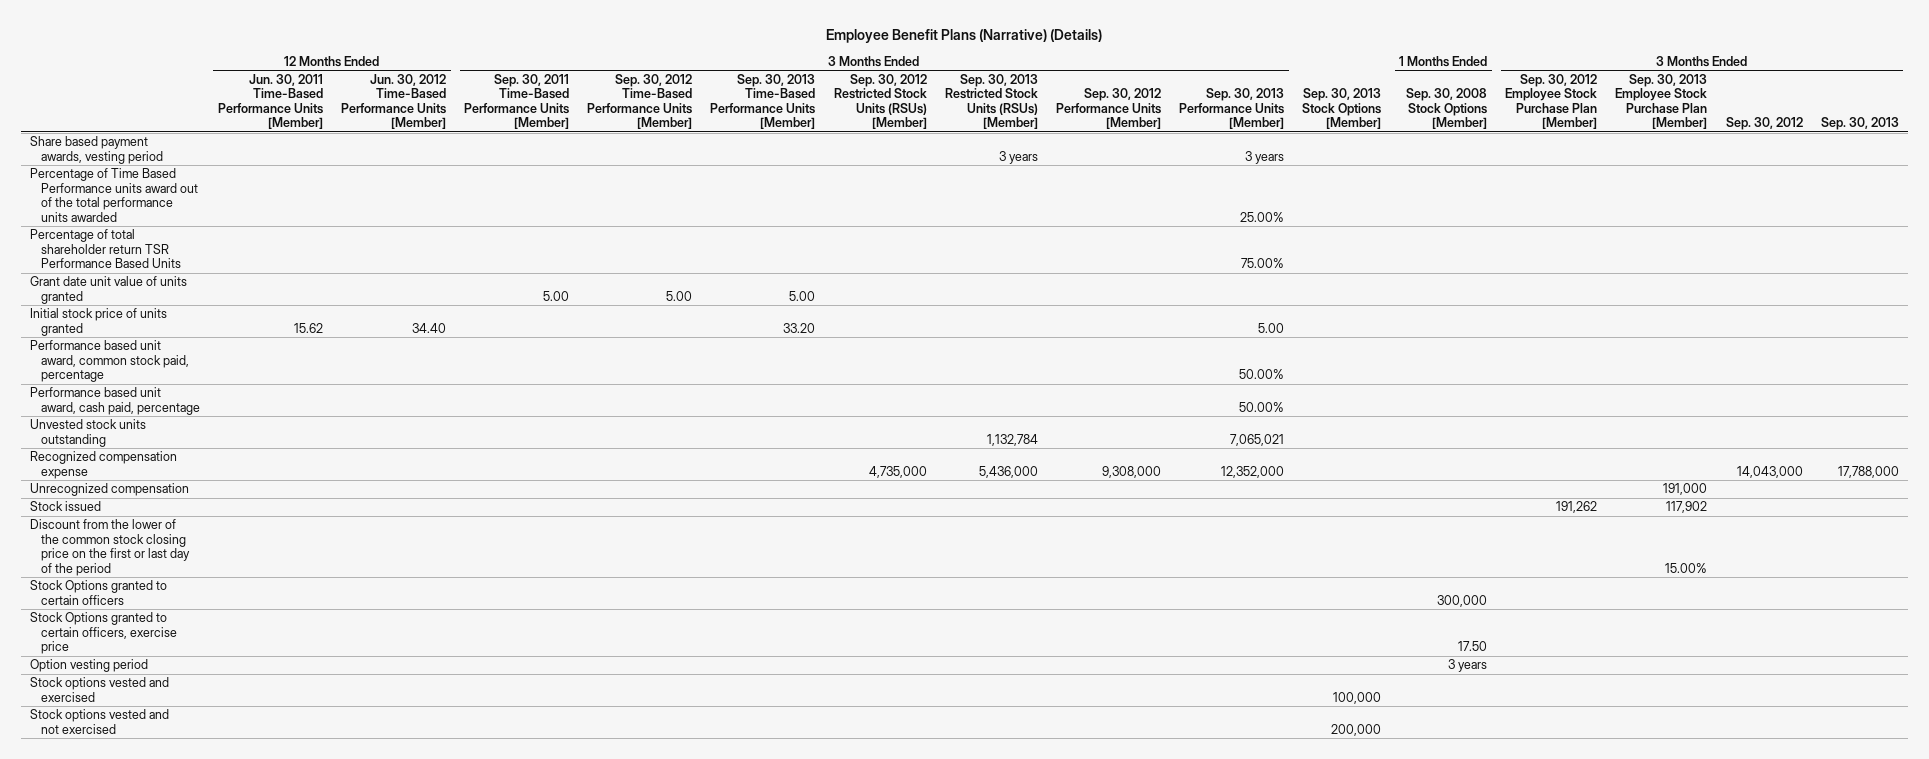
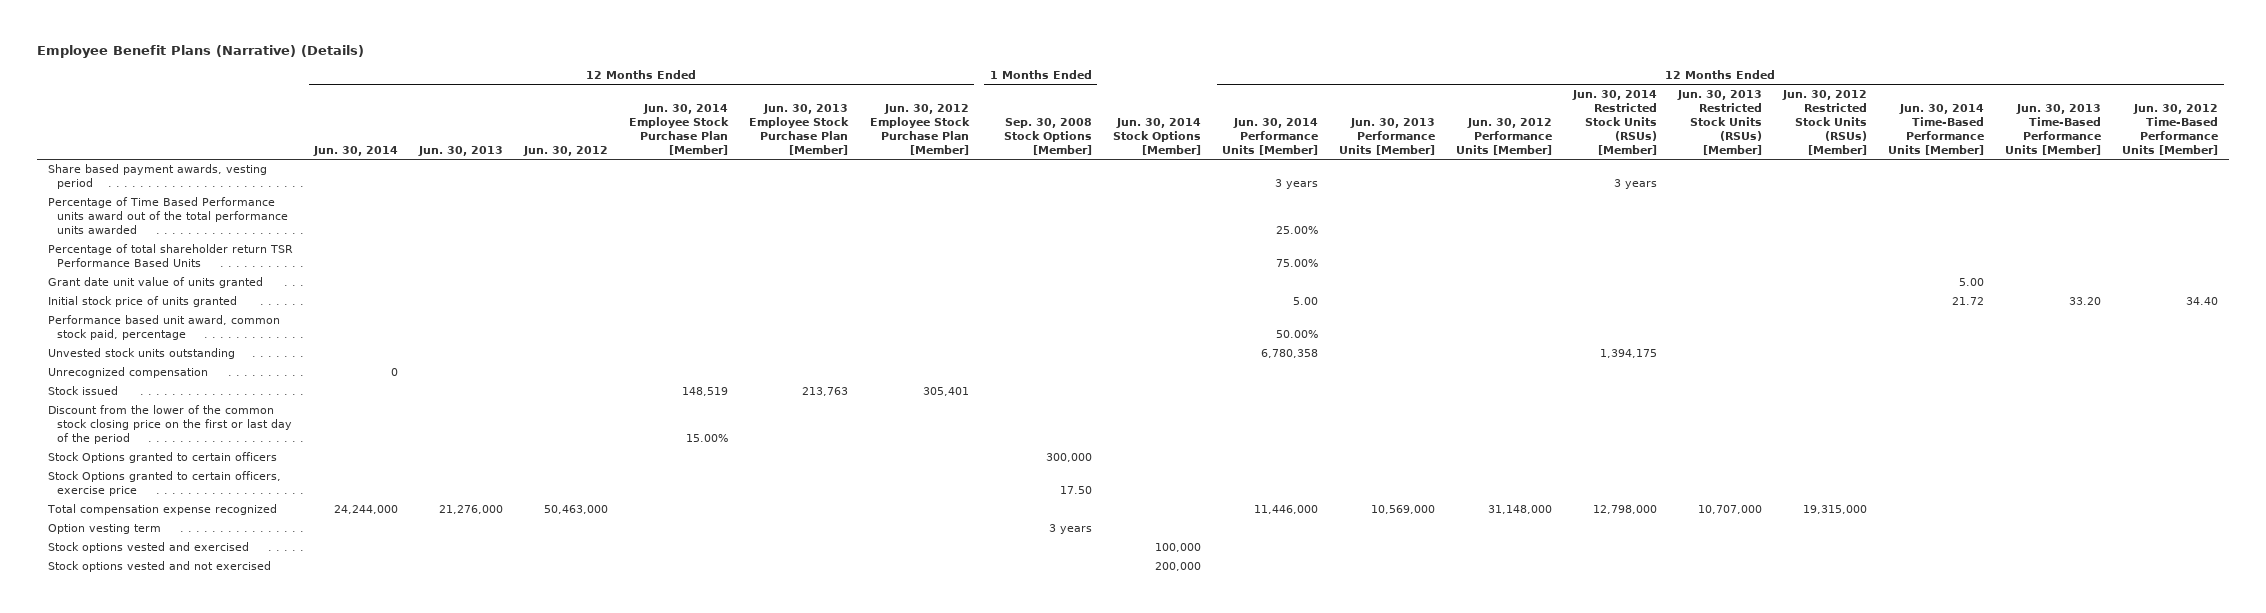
- | 12 Months Ended Jun. 30, 2011 Time-Based Performance Units [Member] | 12 Months Ended Jun. 30, 2012 Time-Based Performance Units [Member] | 3 Months Ended Sep. 30, 2011 Time-Based Performance Units [Member] | 3 Months Ended Sep. 30, 2012 Time-Based Performance Units [Member] | 3 Months Ended Sep. 30, 2013 Time-Based Performance Units [Member] | 3 Months Ended Sep. 30, 2012 Restricted Stock Units (RSUs) [Member] | 3 Months Ended Sep. 30, 2013 Restricted Stock Units (RSUs) [Member] | 3 Months Ended Sep. 30, 2012 Performance Units [Member] | 3 Months Ended Sep. 30, 2013 Performance Units [Member] | Sep. 30, 2013 Stock Options [Member] | 1 Months Ended Sep. 30, 2008 Stock Options [Member] | 3 Months Ended Sep. 30, 2012 Employee Stock Purchase Plan [Member] | 3 Months Ended Sep. 30, 2013 Employee Stock Purchase Plan [Member] | 3 Months Ended Sep. 30, 2012 | 3 Months Ended Sep. 30, 2013
+ | 12 Months Ended Jun. 30, 2014 | 12 Months Ended Jun. 30, 2013 | 12 Months Ended Jun. 30, 2012 | 12 Months Ended Jun. 30, 2014 Employee Stock Purchase Plan [Member] | 12 Months Ended Jun. 30, 2013 Employee Stock Purchase Plan [Member] | 12 Months Ended Jun. 30, 2012 Employee Stock Purchase Plan [Member] | 1 Months Ended Sep. 30, 2008 Stock Options [Member] | Jun. 30, 2014 Stock Options [Member] | 12 Months Ended Jun. 30, 2014 Performance Units [Member] | 12 Months Ended Jun. 30, 2013 Performance Units [Member] | 12 Months Ended Jun. 30, 2012 Performance Units [Member] | 12 Months Ended Jun. 30, 2014 Restricted Stock Units (RSUs) [Member] | 12 Months Ended Jun. 30, 2013 Restricted Stock Units (RSUs) [Member] | 12 Months Ended Jun. 30, 2012 Restricted Stock Units (RSUs) [Member] | 12 Months Ended Jun. 30, 2014 Time-Based Performance Units [Member] | 12 Months Ended Jun. 30, 2013 Time-Based Performance Units [Member] | 12 Months Ended Jun. 30, 2012 Time-Based Performance Units [Member]
- Performance based unit award, cash paid, percentage | | | | | | | | | 50.00% | | | | | |
- Recognized compensation expense | | | | | | 4,735,000 | 5,436,000 | 9,308,000 | 12,352,000 | | | | | 14,043,000 | 17,788,000
- Option vesting period | | | | | | | | | | | 3 years | | | |
+ Total compensation expense recognized | 24,244,000 | 21,276,000 | 50,463,000 | | | | | | 11,446,000 | 10,569,000 | 31,148,000 | 12,798,000 | 10,707,000 | 19,315,000 | | |
+ Option vesting term | | | | | | | 3 years | | | | | | | | | |

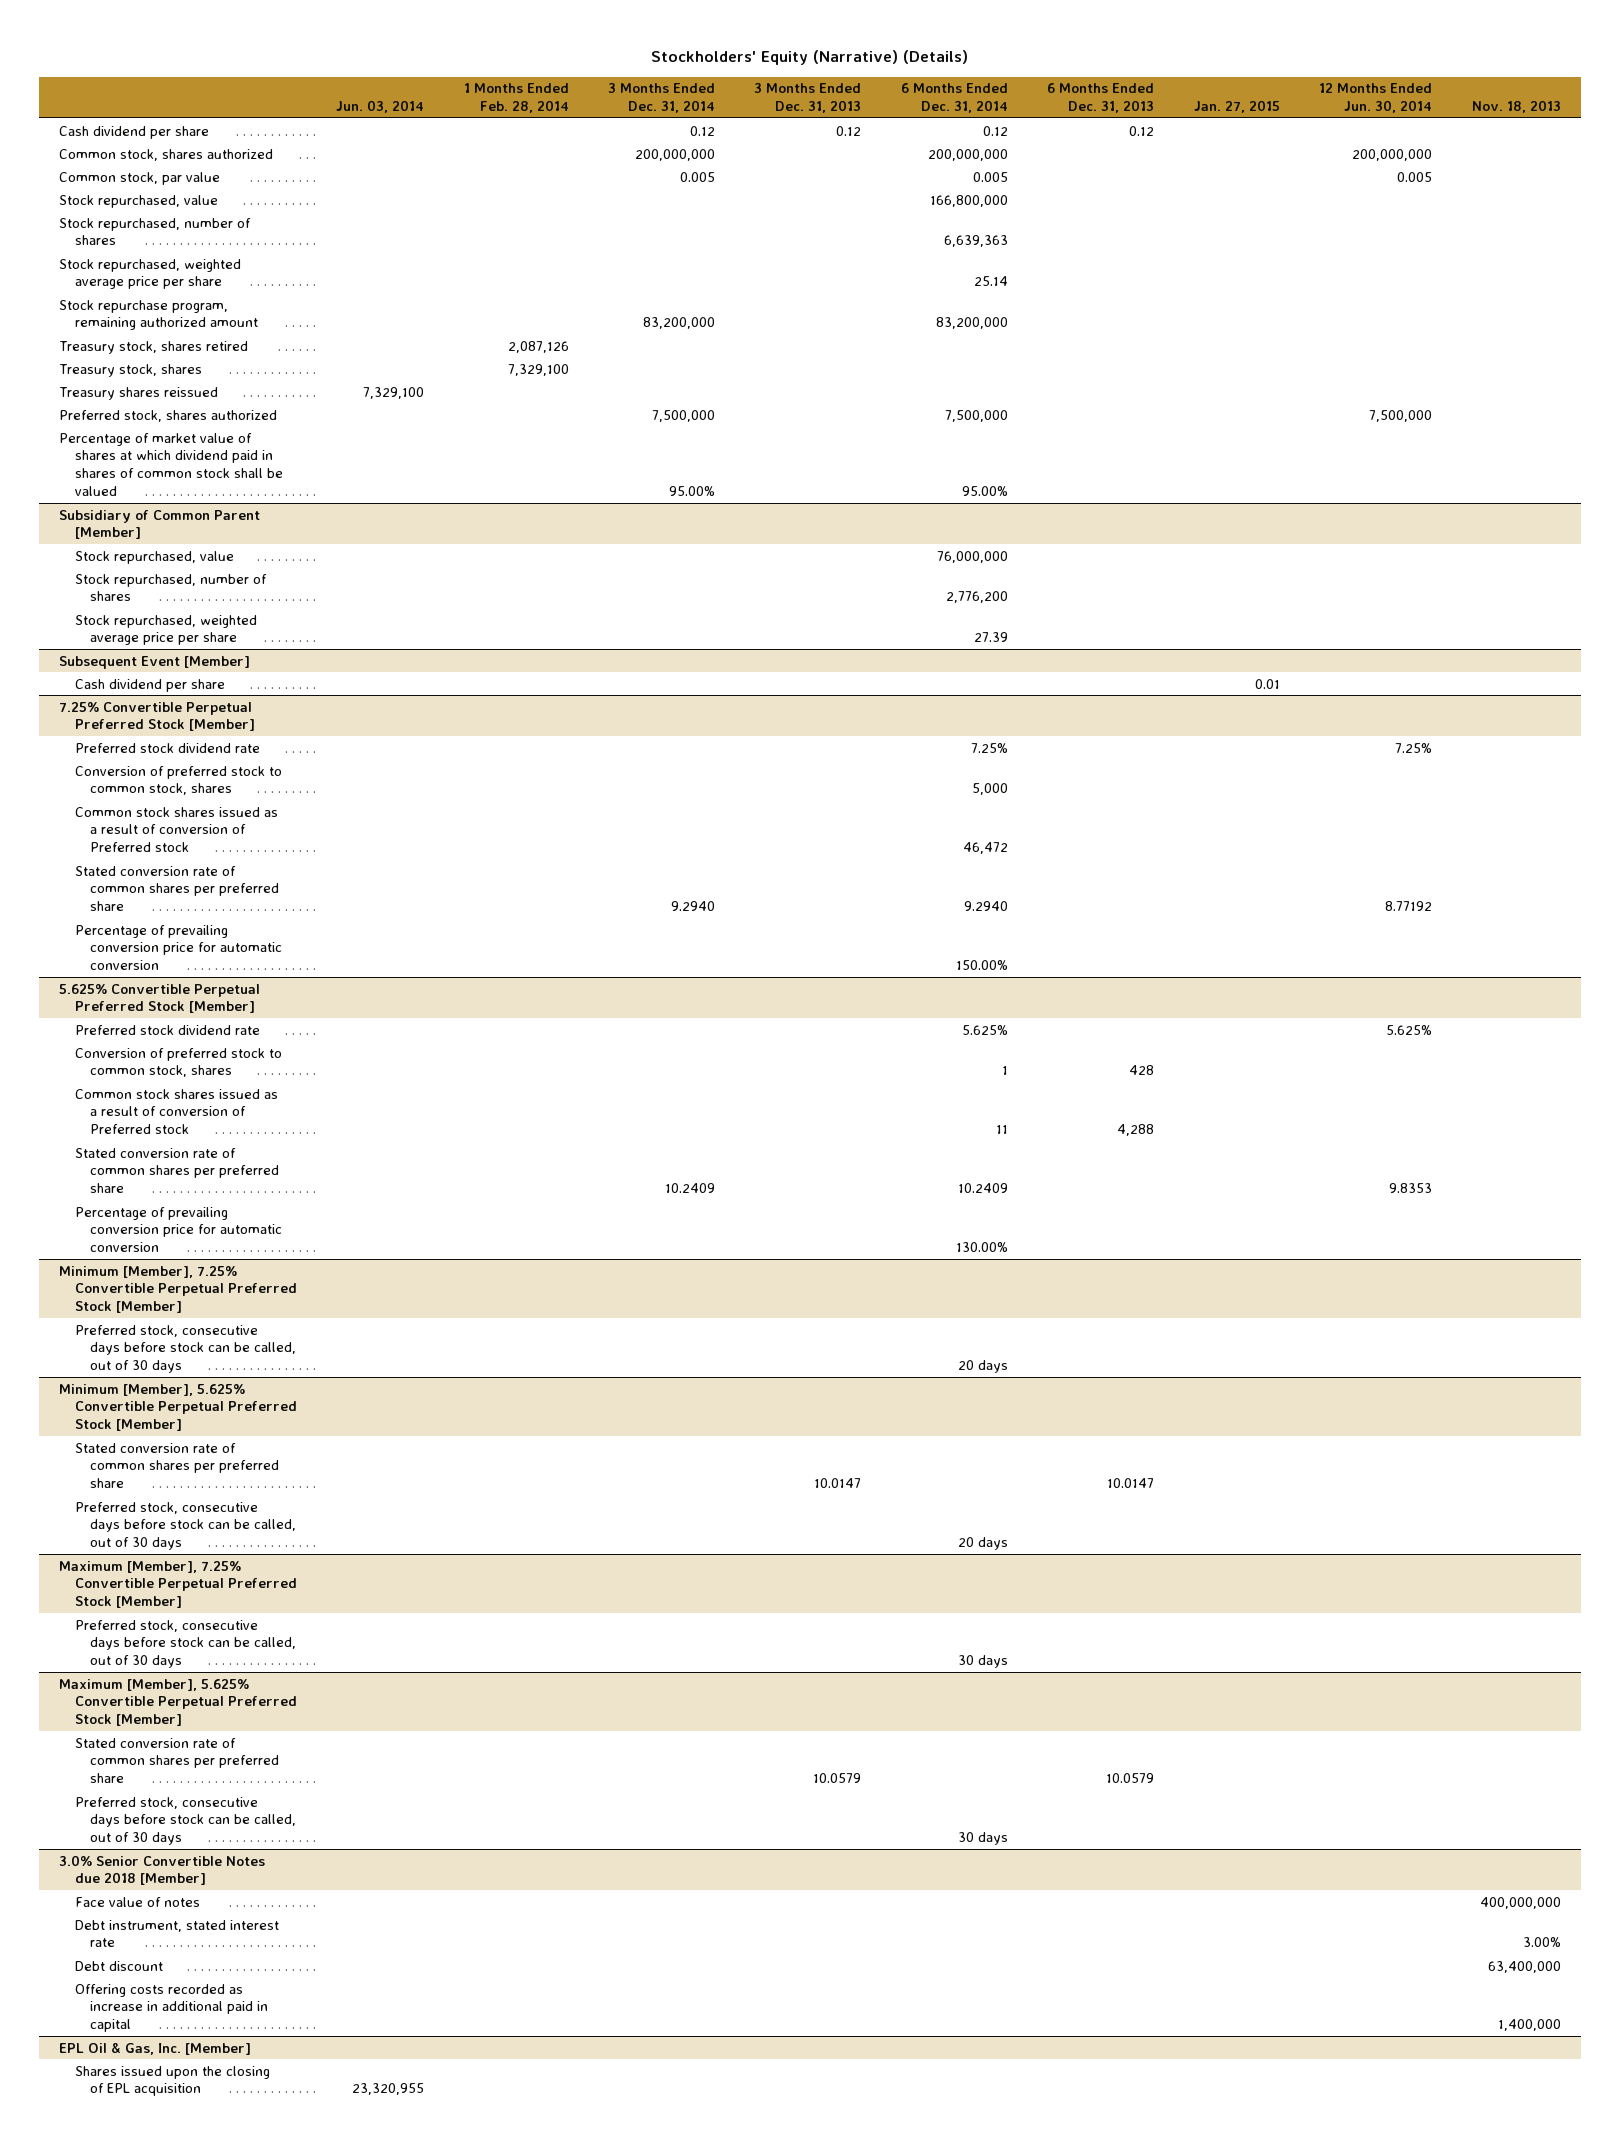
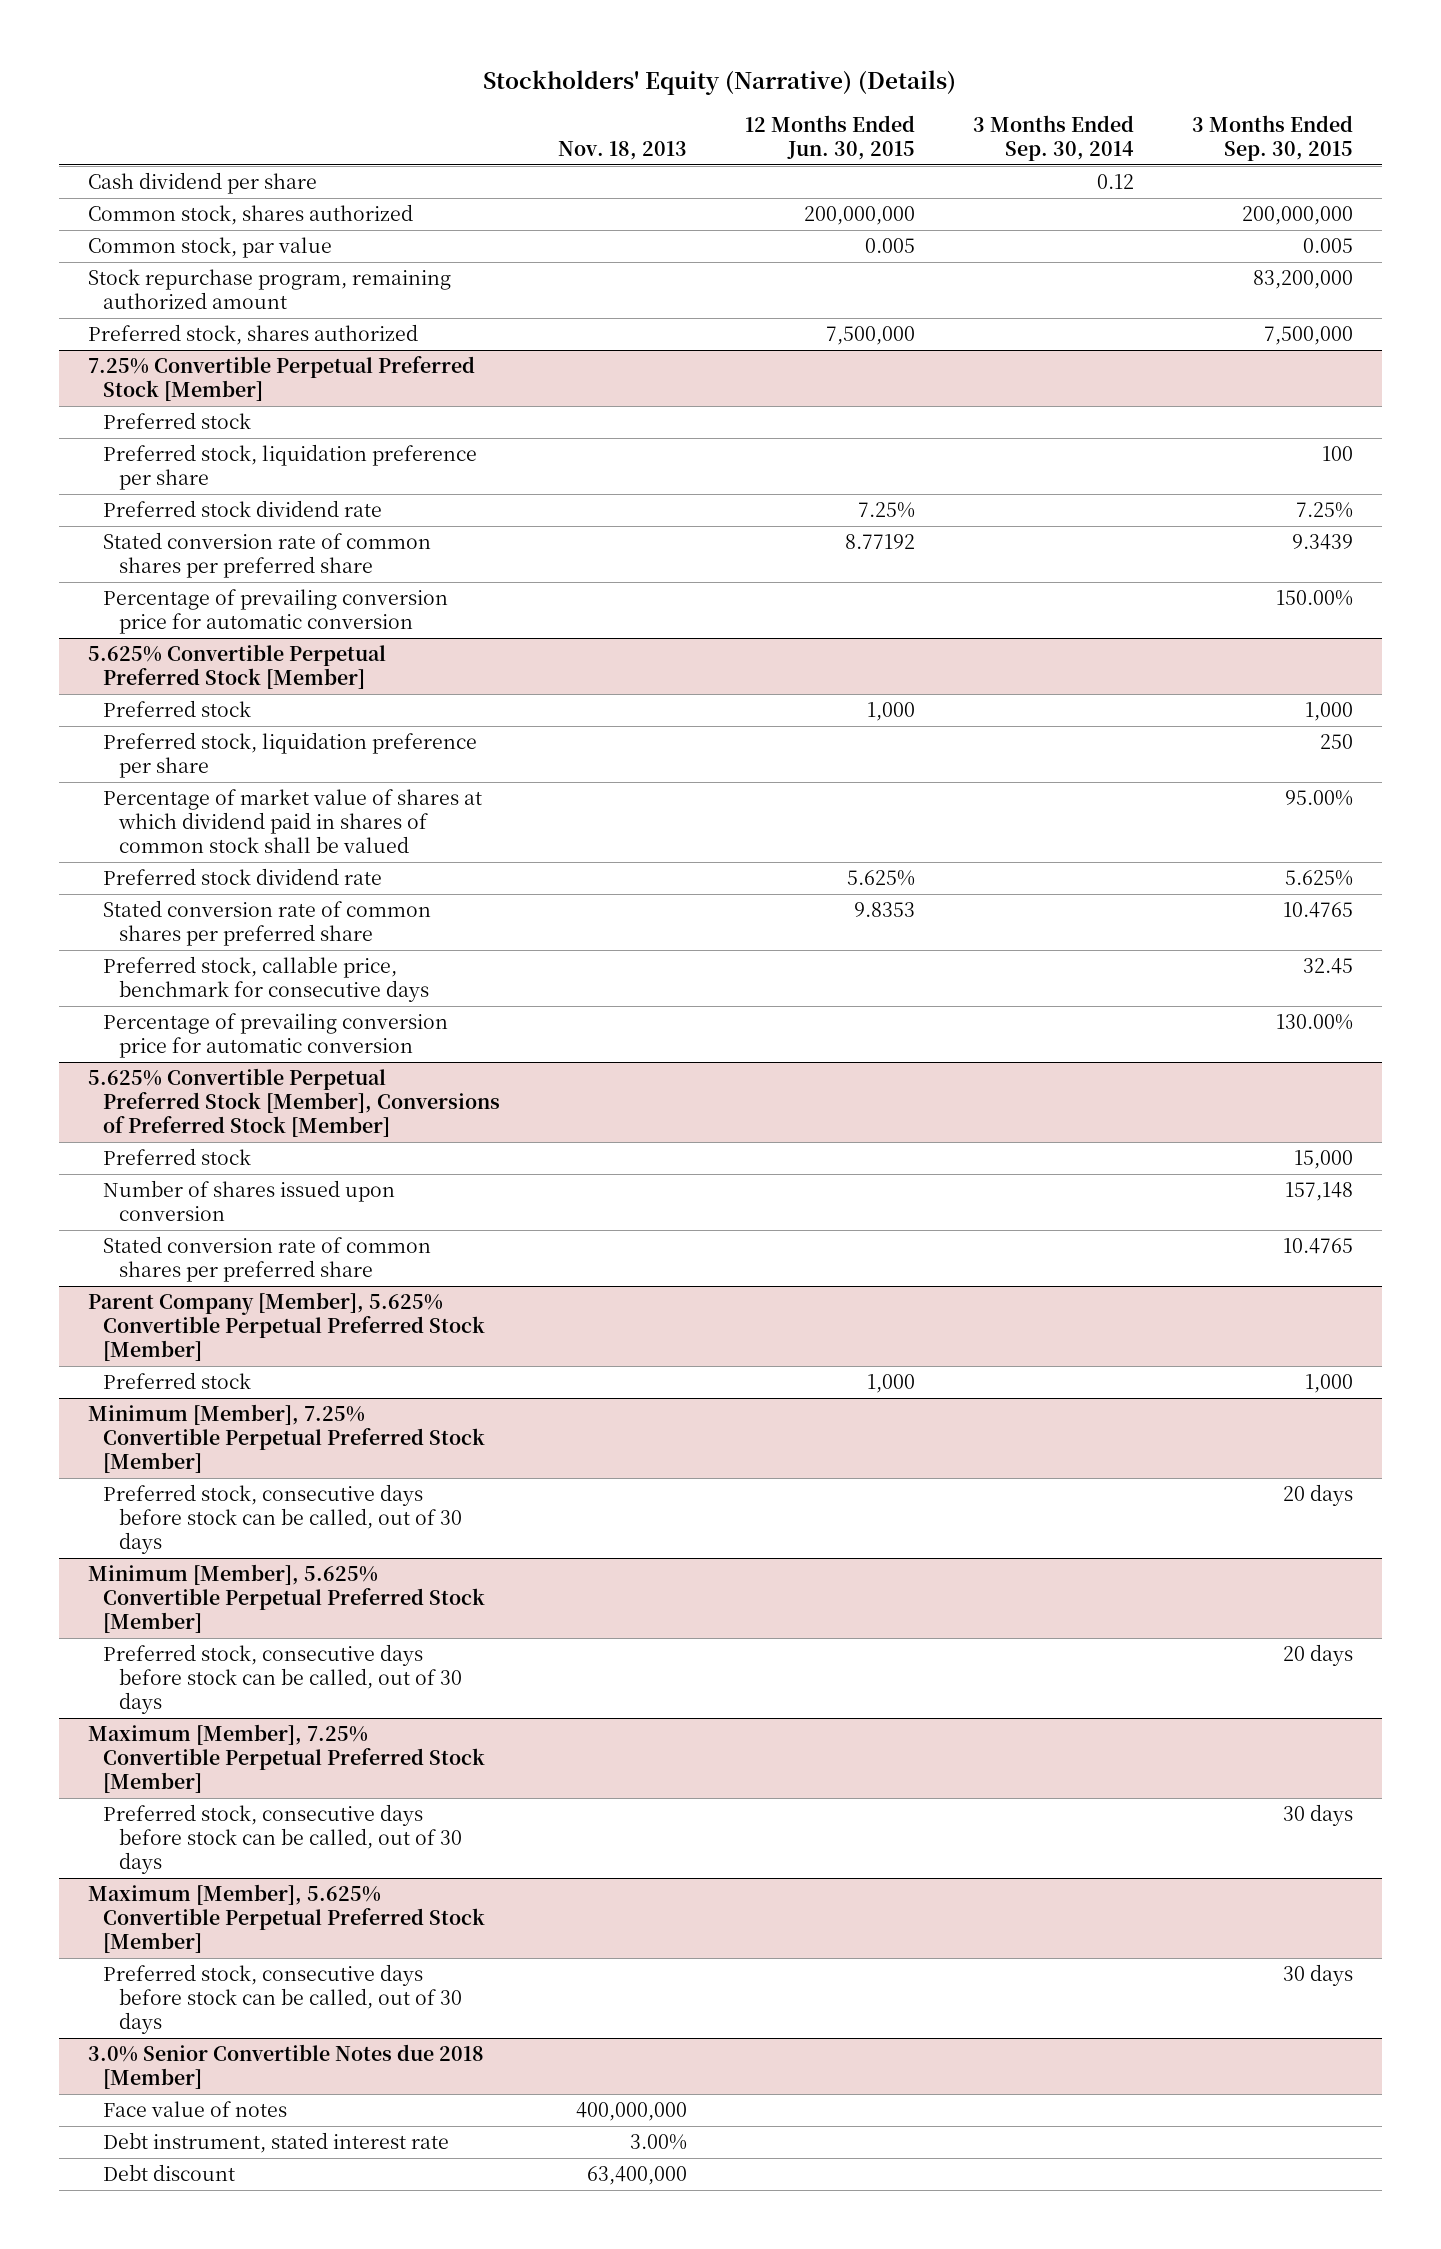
- | Jun. 03, 2014 | 1 Months Ended Feb. 28, 2014 | 3 Months Ended Dec. 31, 2014 | 3 Months Ended Dec. 31, 2013 | 6 Months Ended Dec. 31, 2014 | 6 Months Ended Dec. 31, 2013 | Jan. 27, 2015 | 12 Months Ended Jun. 30, 2014 | Nov. 18, 2013
+ | Nov. 18, 2013 | 12 Months Ended Jun. 30, 2015 | 3 Months Ended Sep. 30, 2014 | 3 Months Ended Sep. 30, 2015
- Stock repurchased, value | | | | | 166,800,000 | | | |
- Stock repurchased, number of shares | | | | | 6,639,363 | | | |
- Stock repurchased, weighted average price per share | | | | | 25.14 | | | |
- Treasury stock, shares retired | | 2,087,126 | | | | | | |
- Treasury stock, shares | | 7,329,100 | | | | | | |
- Treasury shares reissued | 7,329,100 | | | | | | | |
- Percentage of market value of shares at which dividend paid in shares of common stock shall be valued | | | 95.00% | | 95.00% | | | |
- Subsidiary of Common Parent [Member]
- Stock repurchased, value | | | | | 76,000,000 | | | |
- Stock repurchased, number of shares | | | | | 2,776,200 | | | |
- Stock repurchased, weighted average price per share | | | | | 27.39 | | | |
- Subsequent Event [Member]
- Cash dividend per share | | | | | | | 0.01 | |
@ 7.25% Convertible Perpetual Preferred Stock [Member]
+ Preferred stock
+ Preferred stock, liquidation preference per share | | | | 100
- Conversion of preferred stock to common stock, shares | | | | | 5,000 | | | |
- Common stock shares issued as a result of conversion of Preferred stock | | | | | 46,472 | | | |
@ 5.625% Convertible Perpetual Preferred Stock [Member]
+ Preferred stock | | 1,000 | | 1,000
+ Preferred stock, liquidation preference per share | | | | 250
+ Percentage of market value of shares at which dividend paid in shares of common stock shall be valued | | | | 95.00%
- Conversion of preferred stock to common stock, shares | | | | | 1 | 428 | | |
- Common stock shares issued as a result of conversion of Preferred stock | | | | | 11 | 4,288 | | |
+ Preferred stock, callable price, benchmark for consecutive days | | | | 32.45
+ 5.625% Convertible Perpetual Preferred Stock [Member], Conversions of Preferred Stock [Member]
+ Preferred stock | | | | 15,000
+ Number of shares issued upon conversion | | | | 157,148
+ Stated conversion rate of common shares per preferred share | | | | 10.4765
+ Parent Company [Member], 5.625% Convertible Perpetual Preferred Stock [Member]
+ Preferred stock | | 1,000 | | 1,000
@ Minimum [Member], 5.625% Convertible Perpetual Preferred Stock [Member]
- Stated conversion rate of common shares per preferred share | | | | 10.0147 | | 10.0147 | | |
@ Maximum [Member], 5.625% Convertible Perpetual Preferred Stock [Member]
- Stated conversion rate of common shares per preferred share | | | | 10.0579 | | 10.0579 | | |
@ 3.0% Senior Convertible Notes due 2018 [Member]
- Offering costs recorded as increase in additional paid in capital | | | | | | | | | 1,400,000
- EPL Oil & Gas, Inc. [Member]
- Shares issued upon the closing of EPL acquisition | 23,320,955 | | | | | | | |

